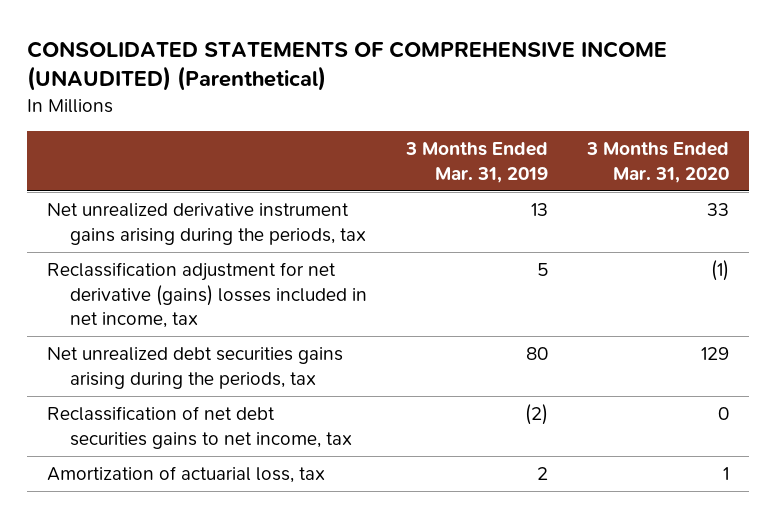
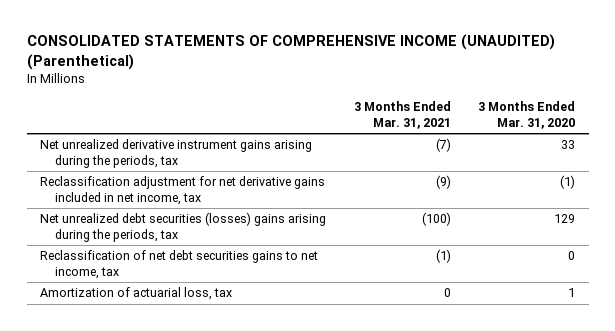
- | 3 Months Ended Mar. 31, 2019 | 3 Months Ended Mar. 31, 2020
+ | 3 Months Ended Mar. 31, 2021 | 3 Months Ended Mar. 31, 2020
- Reclassification adjustment for net derivative (gains) losses included in net income, tax | 5 | (1)
- Net unrealized debt securities gains arising during the periods, tax | 80 | 129
+ Reclassification adjustment for net derivative gains included in net income, tax | (9) | (1)
+ Net unrealized debt securities (losses) gains arising during the periods, tax | (100) | 129

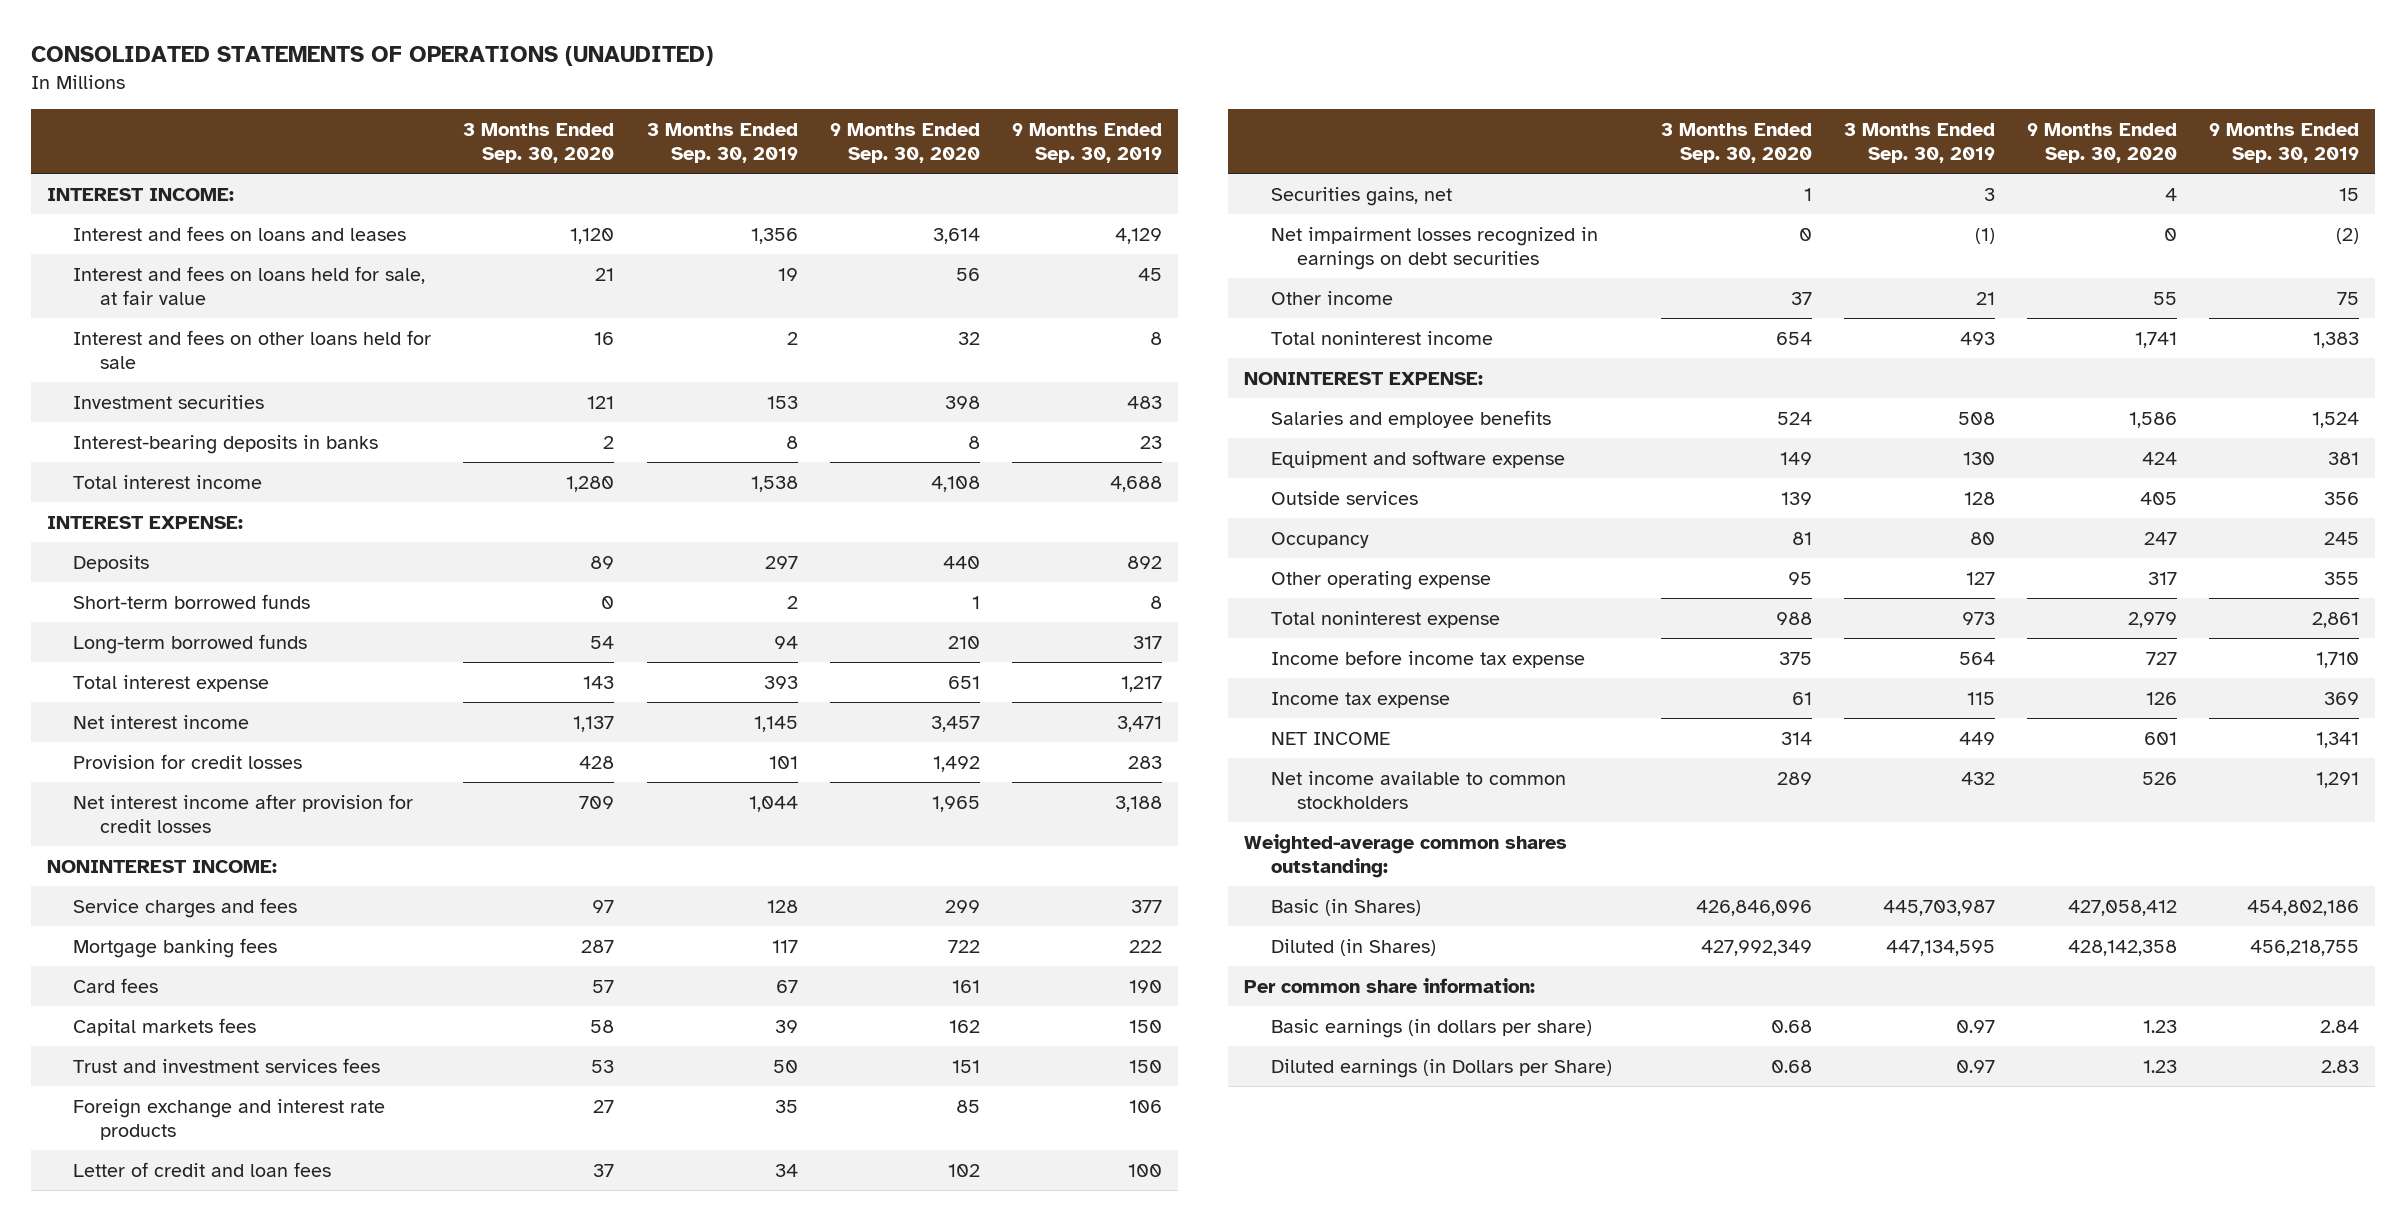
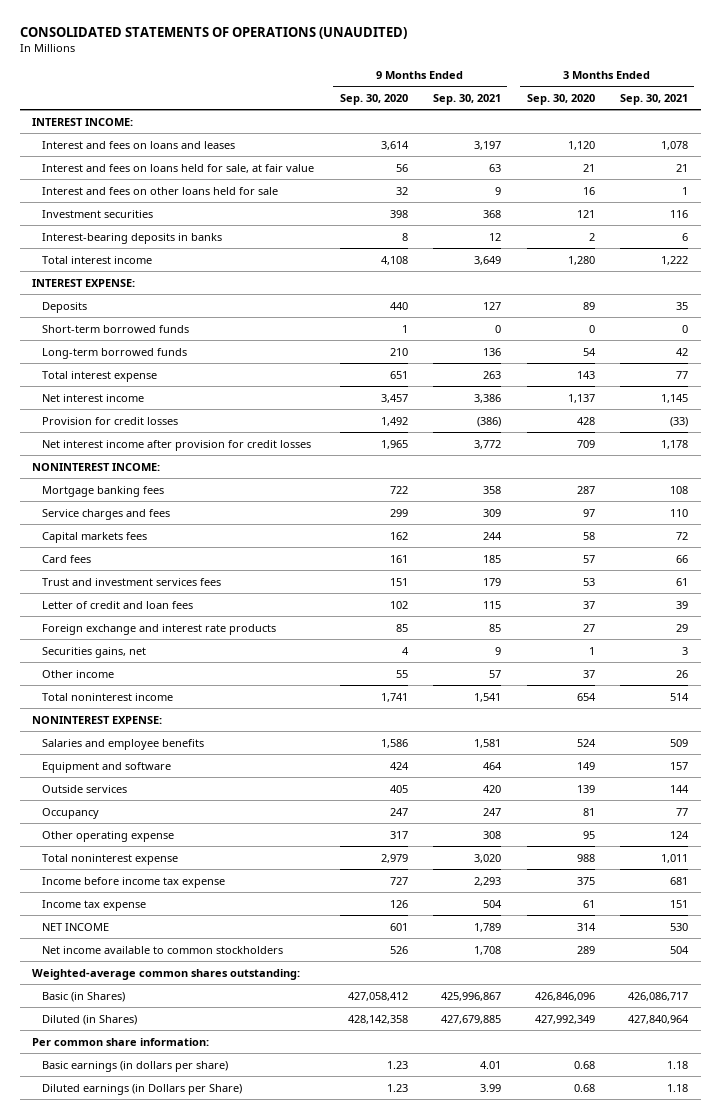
- | 3 Months Ended Sep. 30, 2020 | 3 Months Ended Sep. 30, 2019 | 9 Months Ended Sep. 30, 2020 | 9 Months Ended Sep. 30, 2019
+ | 9 Months Ended Sep. 30, 2020 | 9 Months Ended Sep. 30, 2021 | 3 Months Ended Sep. 30, 2020 | 3 Months Ended Sep. 30, 2021
moved down: Service charges and fees | 299 | 309 | 97 | 110
moved down: Card fees | 161 | 185 | 57 | 66
moved down: Foreign exchange and interest rate products | 85 | 85 | 27 | 29
- Net impairment losses recognized in earnings on debt securities | 0 | (1) | 0 | (2)
- Equipment and software expense | 149 | 130 | 424 | 381
+ Equipment and software | 424 | 464 | 149 | 157

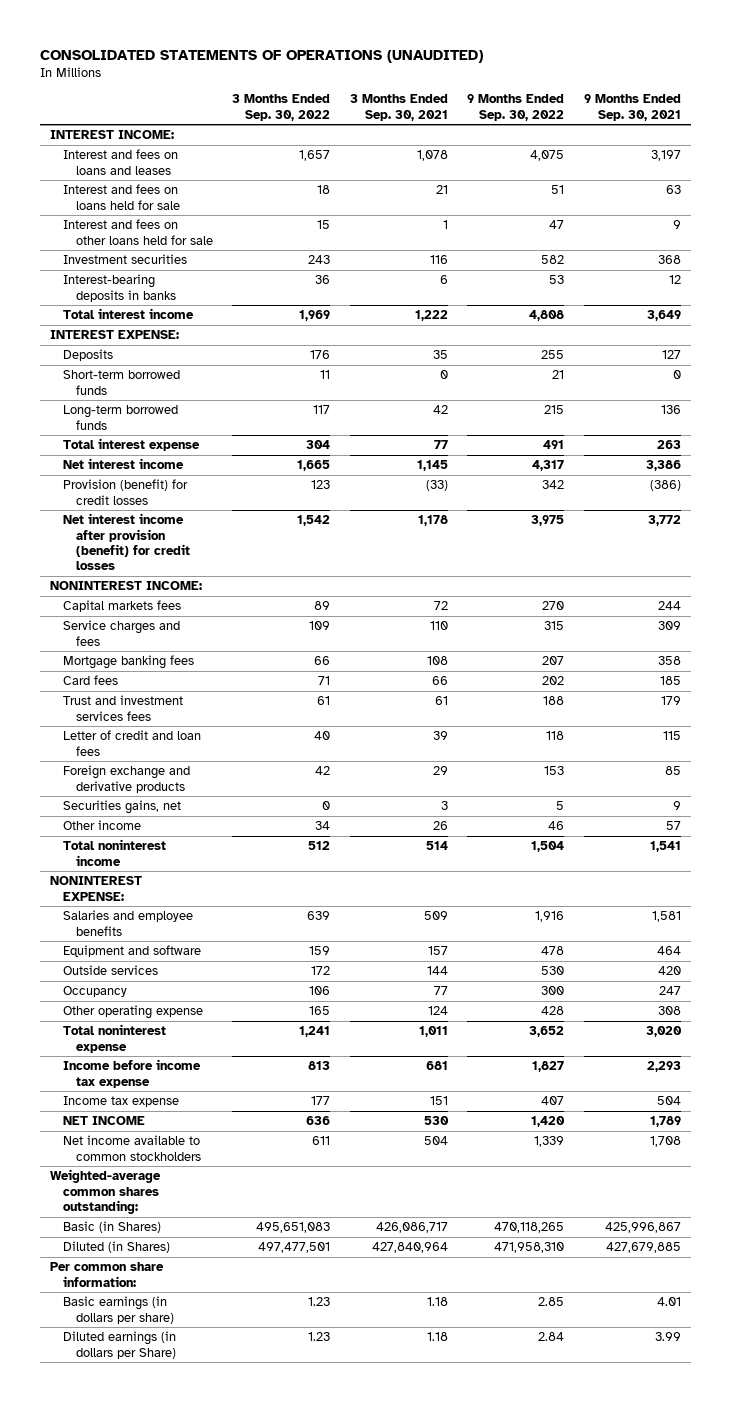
- | 9 Months Ended Sep. 30, 2020 | 9 Months Ended Sep. 30, 2021 | 3 Months Ended Sep. 30, 2020 | 3 Months Ended Sep. 30, 2021
+ | 3 Months Ended Sep. 30, 2022 | 3 Months Ended Sep. 30, 2021 | 9 Months Ended Sep. 30, 2022 | 9 Months Ended Sep. 30, 2021
- Interest and fees on loans held for sale, at fair value | 56 | 63 | 21 | 21
+ Interest and fees on loans held for sale | 18 | 21 | 51 | 63
- Provision for credit losses | 1,492 | (386) | 428 | (33)
- Net interest income after provision for credit losses | 1,965 | 3,772 | 709 | 1,178
+ Provision (benefit) for credit losses | 123 | (33) | 342 | (386)
+ Net interest income after provision (benefit) for credit losses | 1,542 | 1,178 | 3,975 | 3,772
moved down: Service charges and fees | 109 | 110 | 315 | 309
moved down: Mortgage banking fees | 66 | 108 | 207 | 358
- Foreign exchange and interest rate products | 85 | 85 | 27 | 29
+ Foreign exchange and derivative products | 42 | 29 | 153 | 85
- Diluted earnings (in Dollars per Share) | 1.23 | 3.99 | 0.68 | 1.18
+ Diluted earnings (in dollars per Share) | 1.23 | 1.18 | 2.84 | 3.99

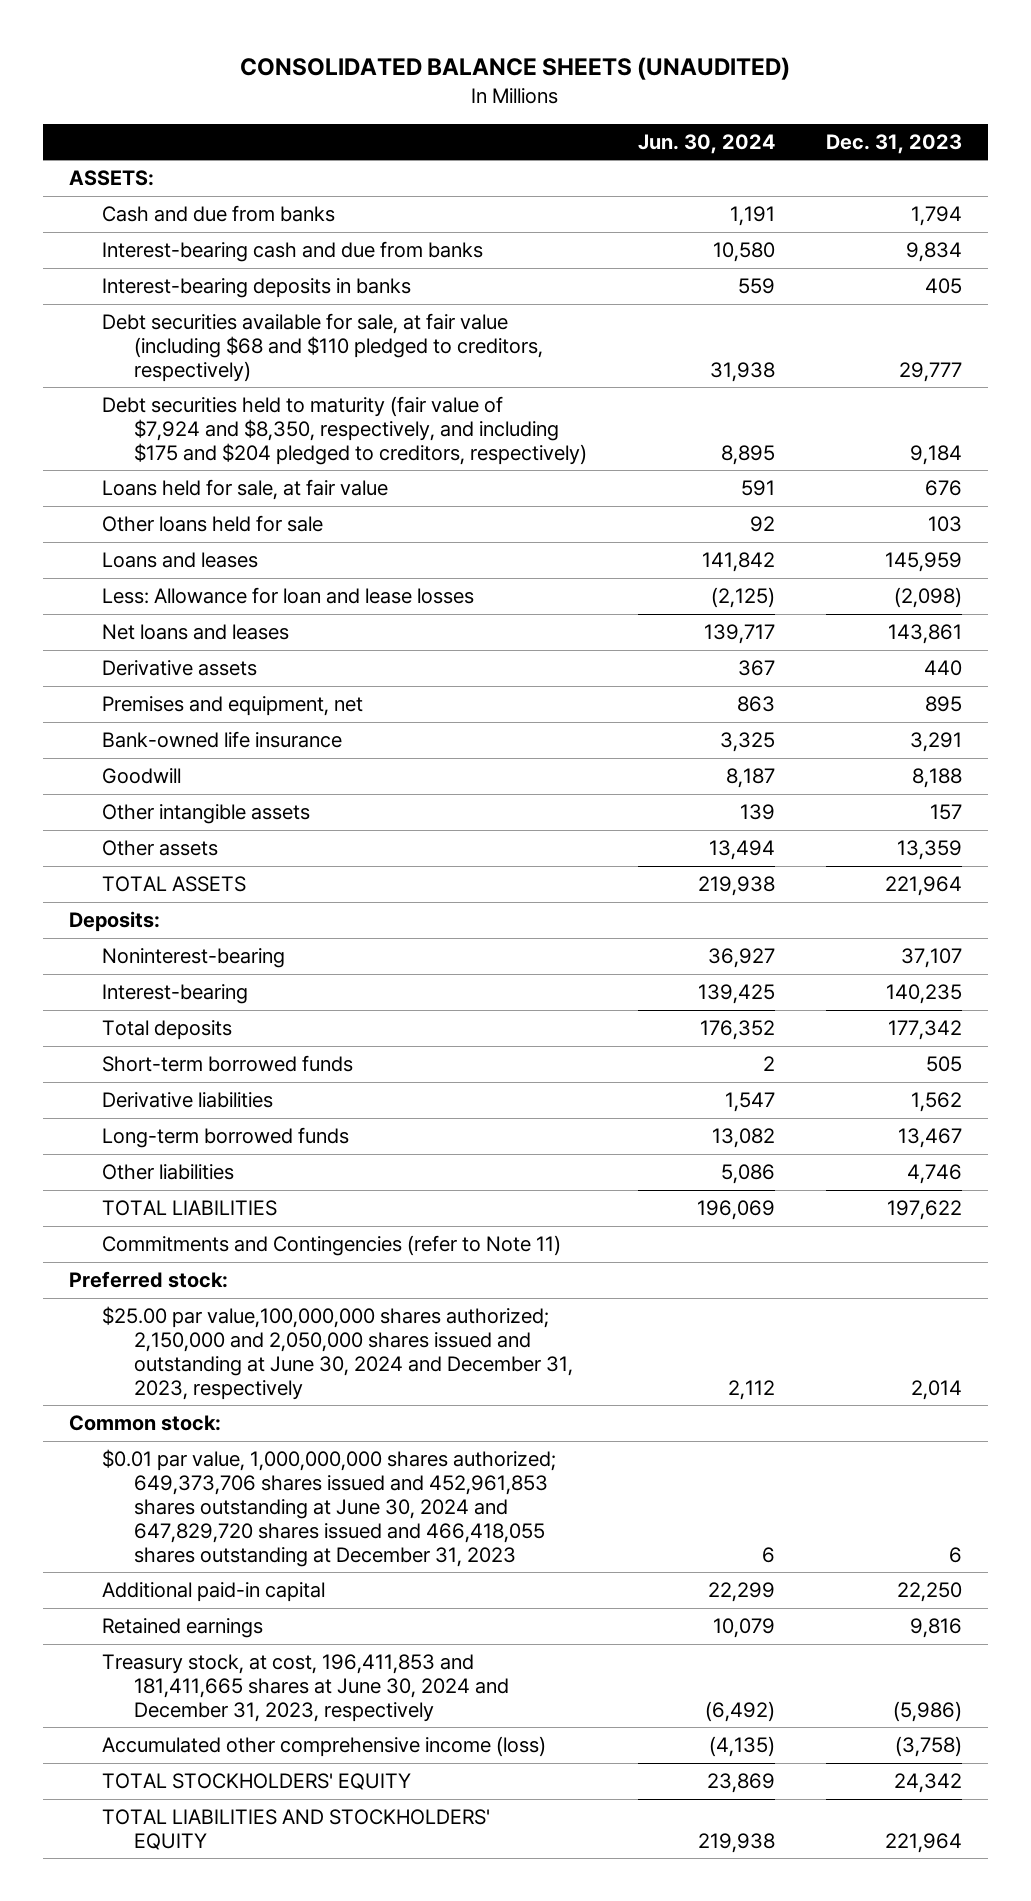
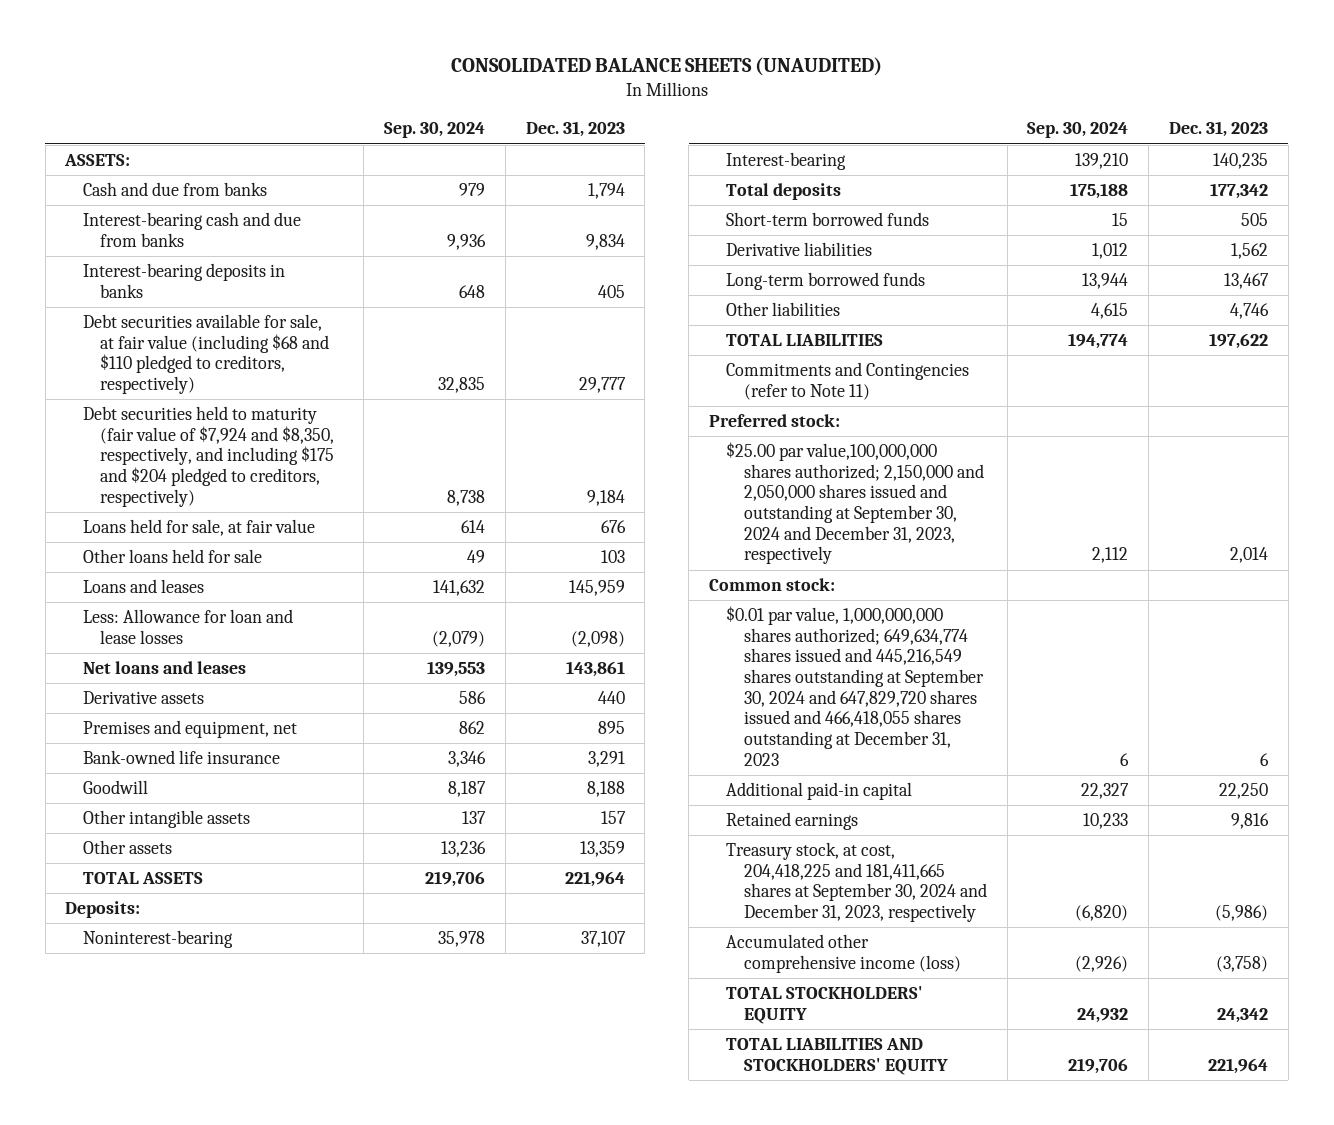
- | Jun. 30, 2024 | Dec. 31, 2023
+ | Sep. 30, 2024 | Dec. 31, 2023
- $25.00 par value,100,000,000 shares authorized; 2,150,000 and 2,050,000 shares issued and outstanding at June 30, 2024 and December 31, 2023, respectively | 2,112 | 2,014
+ $25.00 par value,100,000,000 shares authorized; 2,150,000 and 2,050,000 shares issued and outstanding at September 30, 2024 and December 31, 2023, respectively | 2,112 | 2,014
- $0.01 par value, 1,000,000,000 shares authorized; 649,373,706 shares issued and 452,961,853 shares outstanding at June 30, 2024 and 647,829,720 shares issued and 466,418,055 shares outstanding at December 31, 2023 | 6 | 6
+ $0.01 par value, 1,000,000,000 shares authorized; 649,634,774 shares issued and 445,216,549 shares outstanding at September 30, 2024 and 647,829,720 shares issued and 466,418,055 shares outstanding at December 31, 2023 | 6 | 6
- Treasury stock, at cost, 196,411,853 and 181,411,665 shares at June 30, 2024 and December 31, 2023, respectively | (6,492) | (5,986)
+ Treasury stock, at cost, 204,418,225 and 181,411,665 shares at September 30, 2024 and December 31, 2023, respectively | (6,820) | (5,986)

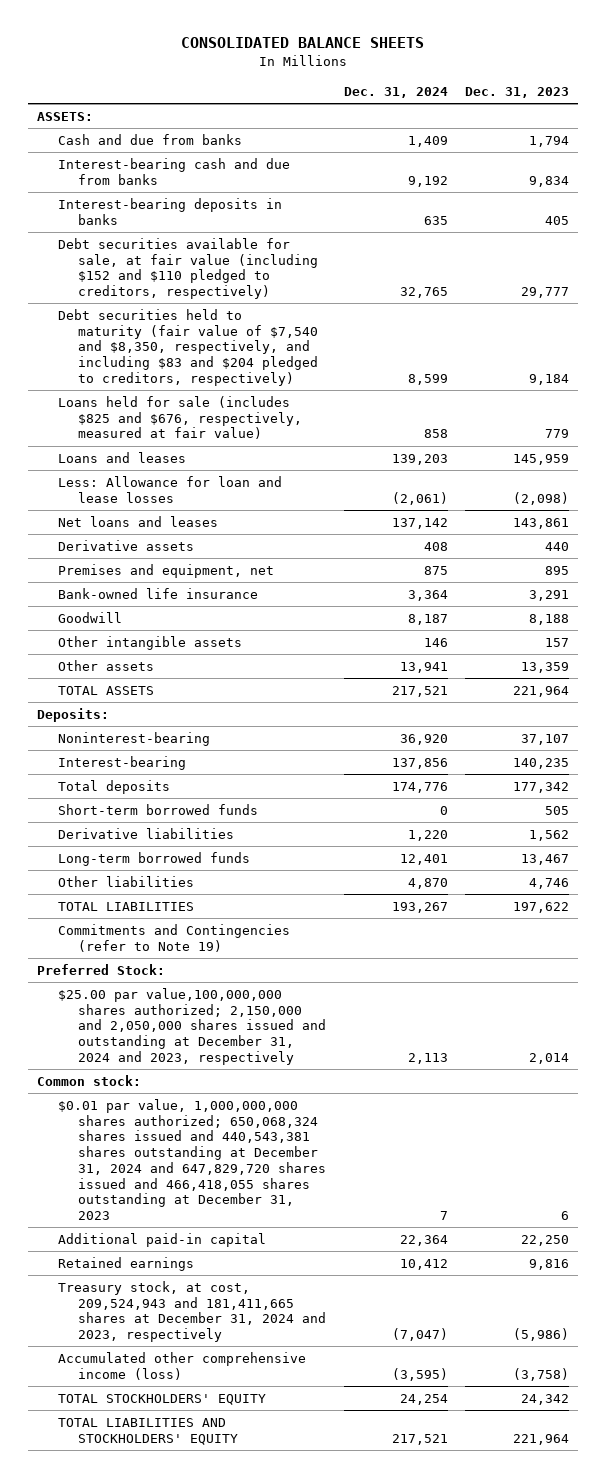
- CONSOLIDATED BALANCE SHEETS (UNAUDITED)
+ CONSOLIDATED BALANCE SHEETS
- | Sep. 30, 2024 | Dec. 31, 2023
+ | Dec. 31, 2024 | Dec. 31, 2023
- Debt securities available for sale, at fair value (including $68 and $110 pledged to creditors, respectively) | 32,835 | 29,777
- Debt securities held to maturity (fair value of $7,924 and $8,350, respectively, and including $175 and $204 pledged to creditors, respectively) | 8,738 | 9,184
- Loans held for sale, at fair value | 614 | 676
- Other loans held for sale | 49 | 103
+ Debt securities available for sale, at fair value (including $152 and $110 pledged to creditors, respectively) | 32,765 | 29,777
+ Debt securities held to maturity (fair value of $7,540 and $8,350, respectively, and including $83 and $204 pledged to creditors, respectively) | 8,599 | 9,184
+ Loans held for sale (includes $825 and $676, respectively, measured at fair value) | 858 | 779
- Commitments and Contingencies (refer to Note 11)
- Preferred stock:
- $25.00 par value,100,000,000 shares authorized; 2,150,000 and 2,050,000 shares issued and outstanding at September 30, 2024 and December 31, 2023, respectively | 2,112 | 2,014
+ Commitments and Contingencies (refer to Note 19)
+ Preferred Stock:
+ $25.00 par value,100,000,000 shares authorized; 2,150,000 and 2,050,000 shares issued and outstanding at December 31, 2024 and 2023, respectively | 2,113 | 2,014
- $0.01 par value, 1,000,000,000 shares authorized; 649,634,774 shares issued and 445,216,549 shares outstanding at September 30, 2024 and 647,829,720 shares issued and 466,418,055 shares outstanding at December 31, 2023 | 6 | 6
+ $0.01 par value, 1,000,000,000 shares authorized; 650,068,324 shares issued and 440,543,381 shares outstanding at December 31, 2024 and 647,829,720 shares issued and 466,418,055 shares outstanding at December 31, 2023 | 7 | 6
- Treasury stock, at cost, 204,418,225 and 181,411,665 shares at September 30, 2024 and December 31, 2023, respectively | (6,820) | (5,986)
+ Treasury stock, at cost, 209,524,943 and 181,411,665 shares at December 31, 2024 and 2023, respectively | (7,047) | (5,986)

